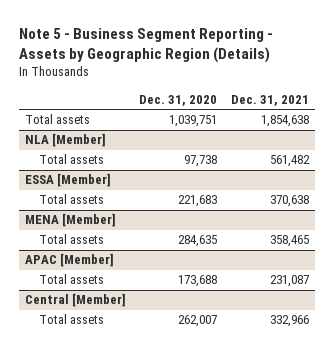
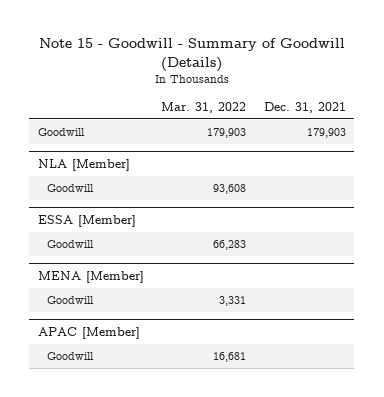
- Note 5 - Business Segment Reporting - Assets by Geographic Region (Details)
+ Note 15 - Goodwill - Summary of Goodwill (Details)
- | Dec. 31, 2020 | Dec. 31, 2021
+ | Mar. 31, 2022 | Dec. 31, 2021
- Total assets | 1,039,751 | 1,854,638
+ Goodwill | 179,903 | 179,903
@ NLA [Member]
- Total assets | 97,738 | 561,482
+ Goodwill | 93,608 |
@ ESSA [Member]
- Total assets | 221,683 | 370,638
+ Goodwill | 66,283 |
@ MENA [Member]
- Total assets | 284,635 | 358,465
+ Goodwill | 3,331 |
@ APAC [Member]
- Total assets | 173,688 | 231,087
- Central [Member]
- Total assets | 262,007 | 332,966
@ APAC [Member]
+ Goodwill | 16,681 |

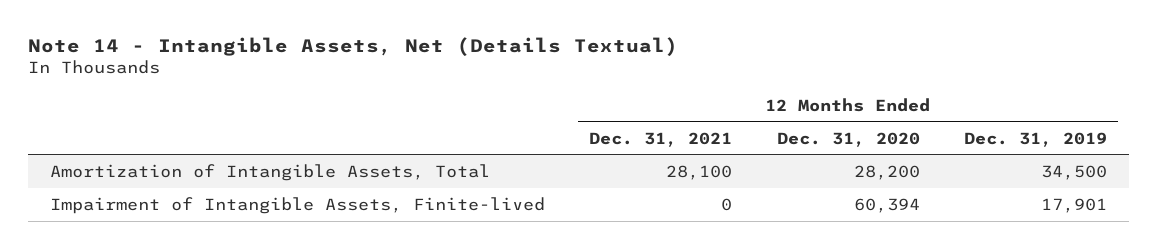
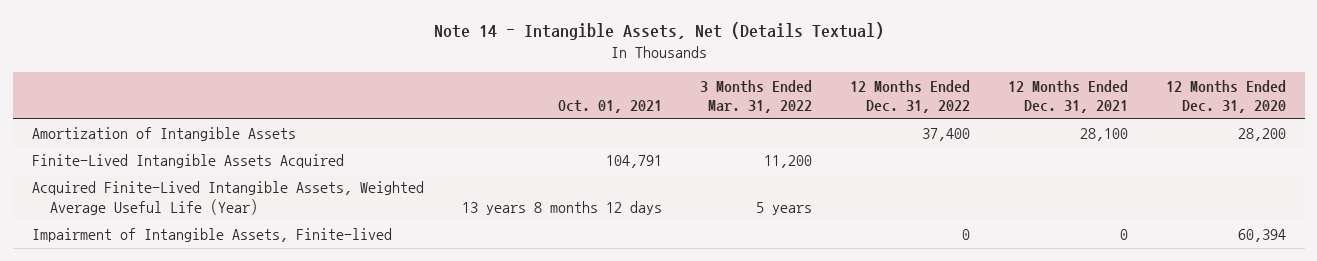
- | 12 Months Ended Dec. 31, 2021 | 12 Months Ended Dec. 31, 2020 | 12 Months Ended Dec. 31, 2019
+ | Oct. 01, 2021 | 3 Months Ended Mar. 31, 2022 | 12 Months Ended Dec. 31, 2022 | 12 Months Ended Dec. 31, 2021 | 12 Months Ended Dec. 31, 2020
- Amortization of Intangible Assets, Total | 28,100 | 28,200 | 34,500
+ Amortization of Intangible Assets | | | 37,400 | 28,100 | 28,200
+ Finite-Lived Intangible Assets Acquired | 104,791 | 11,200 | | |
+ Acquired Finite-Lived Intangible Assets, Weighted Average Useful Life (Year) | 13 years 8 months 12 days | 5 years | | |

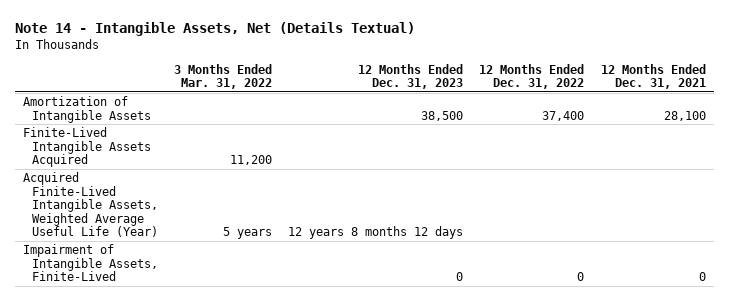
- | Oct. 01, 2021 | 3 Months Ended Mar. 31, 2022 | 12 Months Ended Dec. 31, 2022 | 12 Months Ended Dec. 31, 2021 | 12 Months Ended Dec. 31, 2020
+ | 3 Months Ended Mar. 31, 2022 | 12 Months Ended Dec. 31, 2023 | 12 Months Ended Dec. 31, 2022 | 12 Months Ended Dec. 31, 2021
- Impairment of Intangible Assets, Finite-lived | | | 0 | 0 | 60,394
+ Impairment of Intangible Assets, Finite-Lived | | 0 | 0 | 0

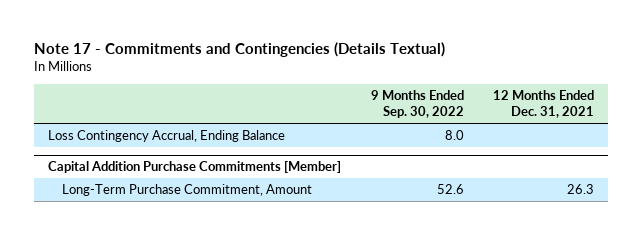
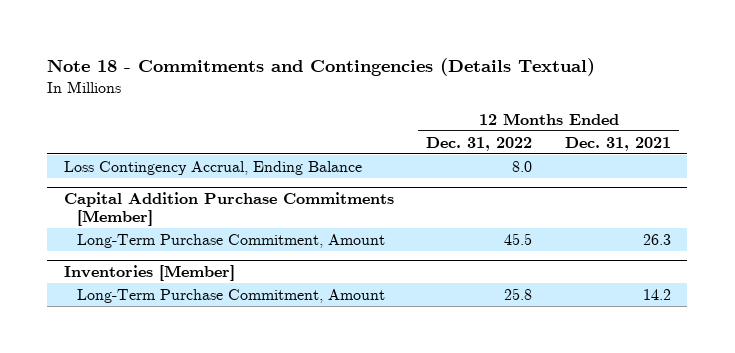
- Note 17 - Commitments and Contingencies (Details Textual)
+ Note 18 - Commitments and Contingencies (Details Textual)
- | 9 Months Ended Sep. 30, 2022 | 12 Months Ended Dec. 31, 2021
+ | 12 Months Ended Dec. 31, 2022 | 12 Months Ended Dec. 31, 2021
+ Inventories [Member]
+ Long-Term Purchase Commitment, Amount | 25.8 | 14.2

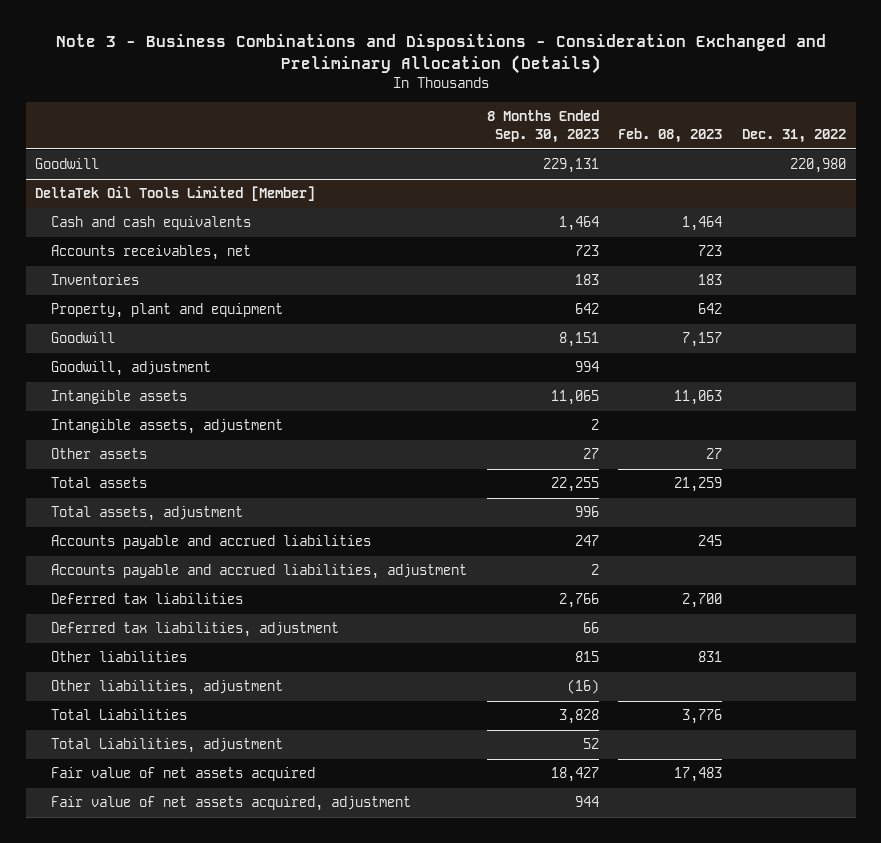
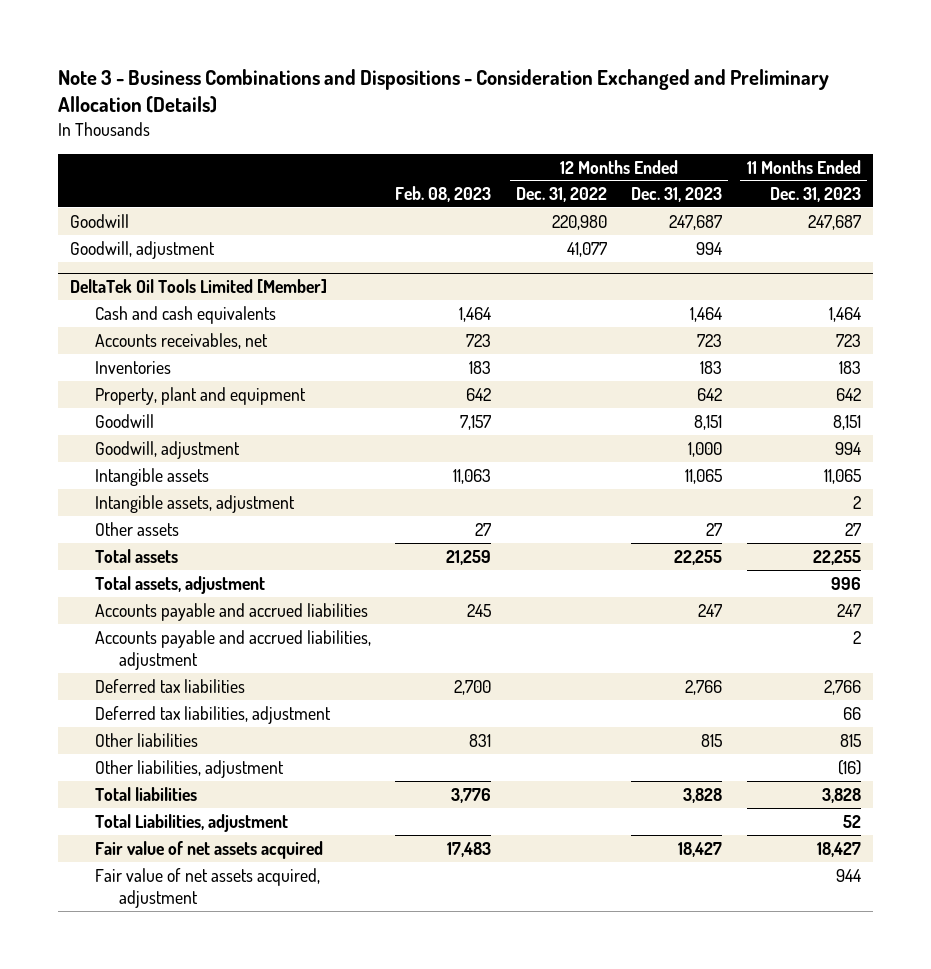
- | 8 Months Ended Sep. 30, 2023 | Feb. 08, 2023 | Dec. 31, 2022
+ | Feb. 08, 2023 | 12 Months Ended Dec. 31, 2022 | 12 Months Ended Dec. 31, 2023 | 11 Months Ended Dec. 31, 2023
+ Goodwill, adjustment | | 41,077 | 994 |
@ DeltaTek Oil Tools Limited [Member]
- Total Liabilities | 3,828 | 3,776 |
+ Total liabilities | 3,776 | | 3,828 | 3,828

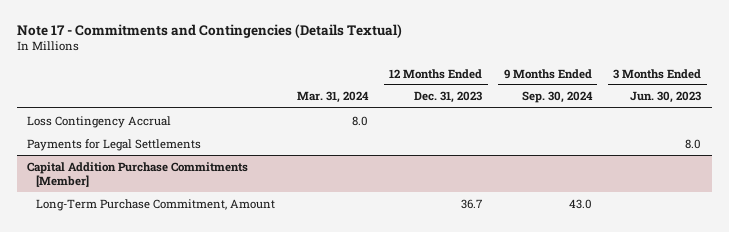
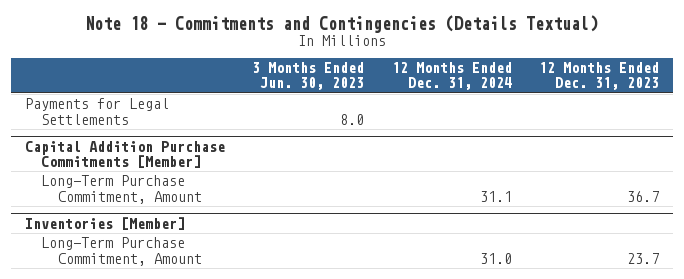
- Note 17 - Commitments and Contingencies (Details Textual)
+ Note 18 - Commitments and Contingencies (Details Textual)
- | Mar. 31, 2024 | 12 Months Ended Dec. 31, 2023 | 9 Months Ended Sep. 30, 2024 | 3 Months Ended Jun. 30, 2023
+ | 3 Months Ended Jun. 30, 2023 | 12 Months Ended Dec. 31, 2024 | 12 Months Ended Dec. 31, 2023
- Loss Contingency Accrual | 8.0 | | |
+ Inventories [Member]
+ Long-Term Purchase Commitment, Amount | | 31.0 | 23.7

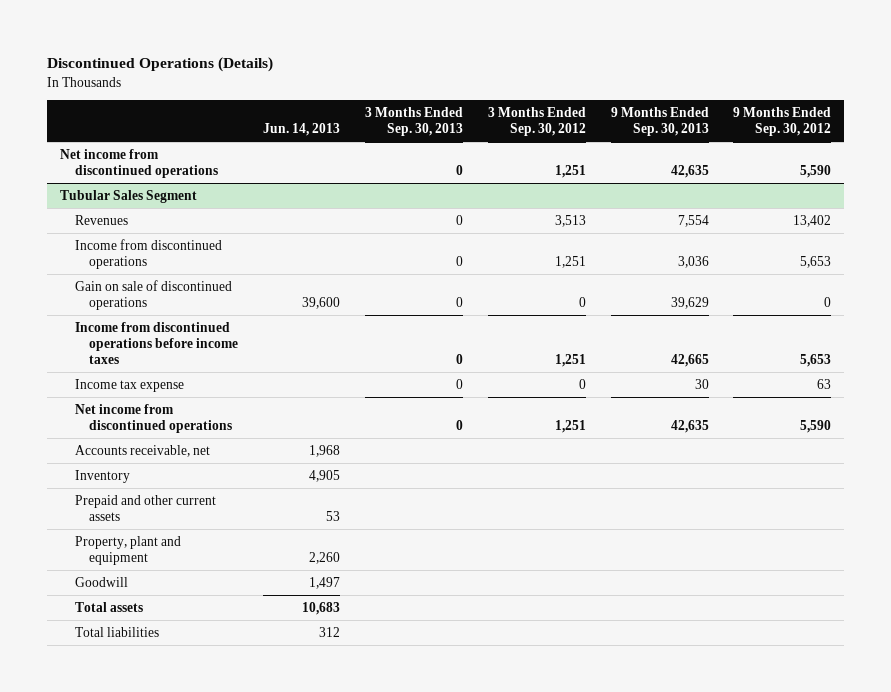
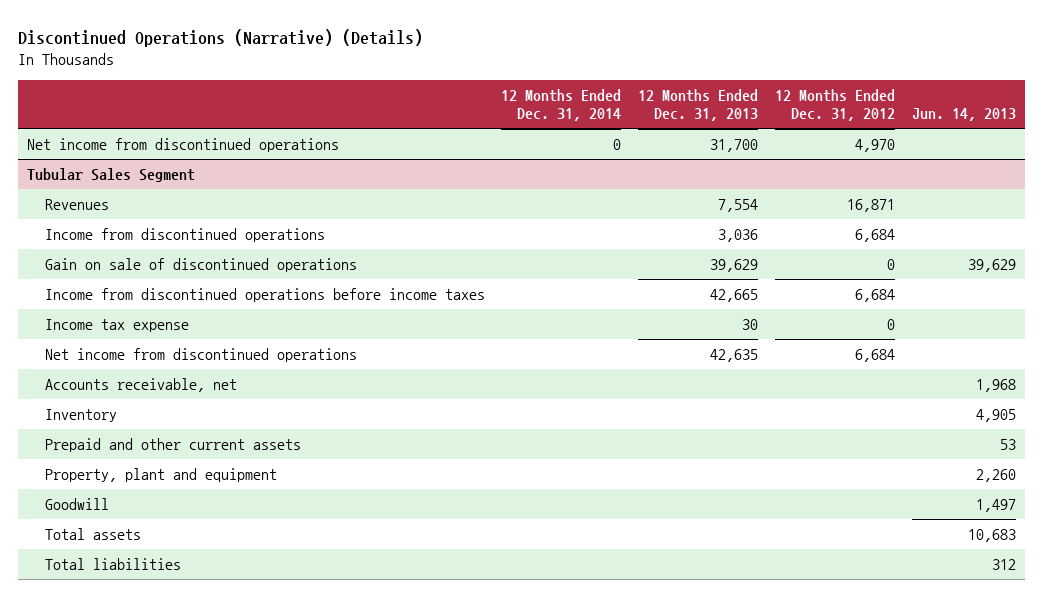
- Discontinued Operations (Details)
+ Discontinued Operations (Narrative) (Details)
- | Jun. 14, 2013 | 3 Months Ended Sep. 30, 2013 | 3 Months Ended Sep. 30, 2012 | 9 Months Ended Sep. 30, 2013 | 9 Months Ended Sep. 30, 2012
+ | 12 Months Ended Dec. 31, 2014 | 12 Months Ended Dec. 31, 2013 | 12 Months Ended Dec. 31, 2012 | Jun. 14, 2013
@ Tubular Sales Segment
- Gain on sale of discontinued operations | 39,600 | 0 | 0 | 39,629 | 0
+ Gain on sale of discontinued operations | | 39,629 | 0 | 39,629

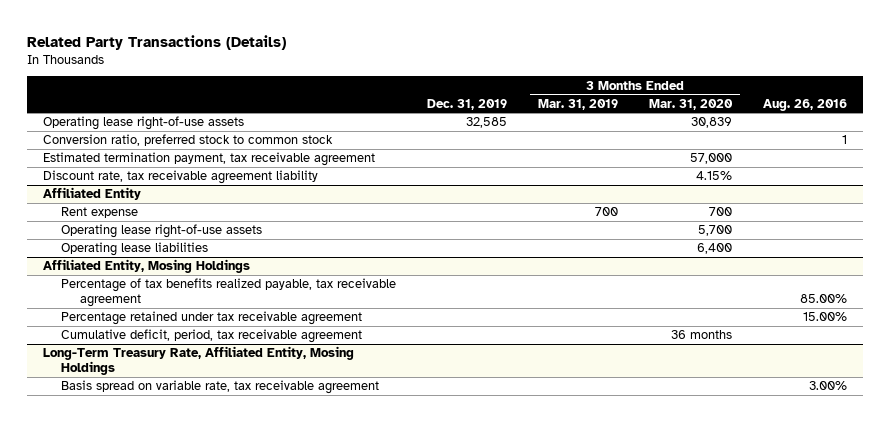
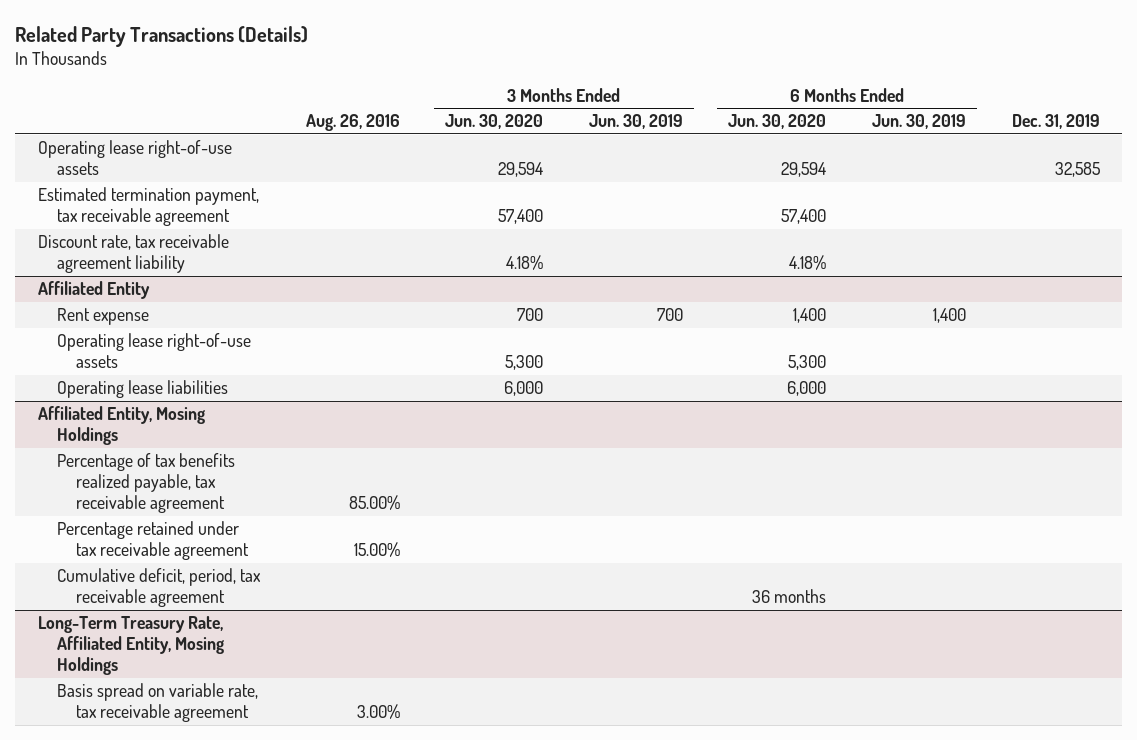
- | Dec. 31, 2019 | 3 Months Ended Mar. 31, 2019 | 3 Months Ended Mar. 31, 2020 | Aug. 26, 2016
+ | Aug. 26, 2016 | 3 Months Ended Jun. 30, 2020 | 3 Months Ended Jun. 30, 2019 | 6 Months Ended Jun. 30, 2020 | 6 Months Ended Jun. 30, 2019 | Dec. 31, 2019
- Conversion ratio, preferred stock to common stock | | | | 1

